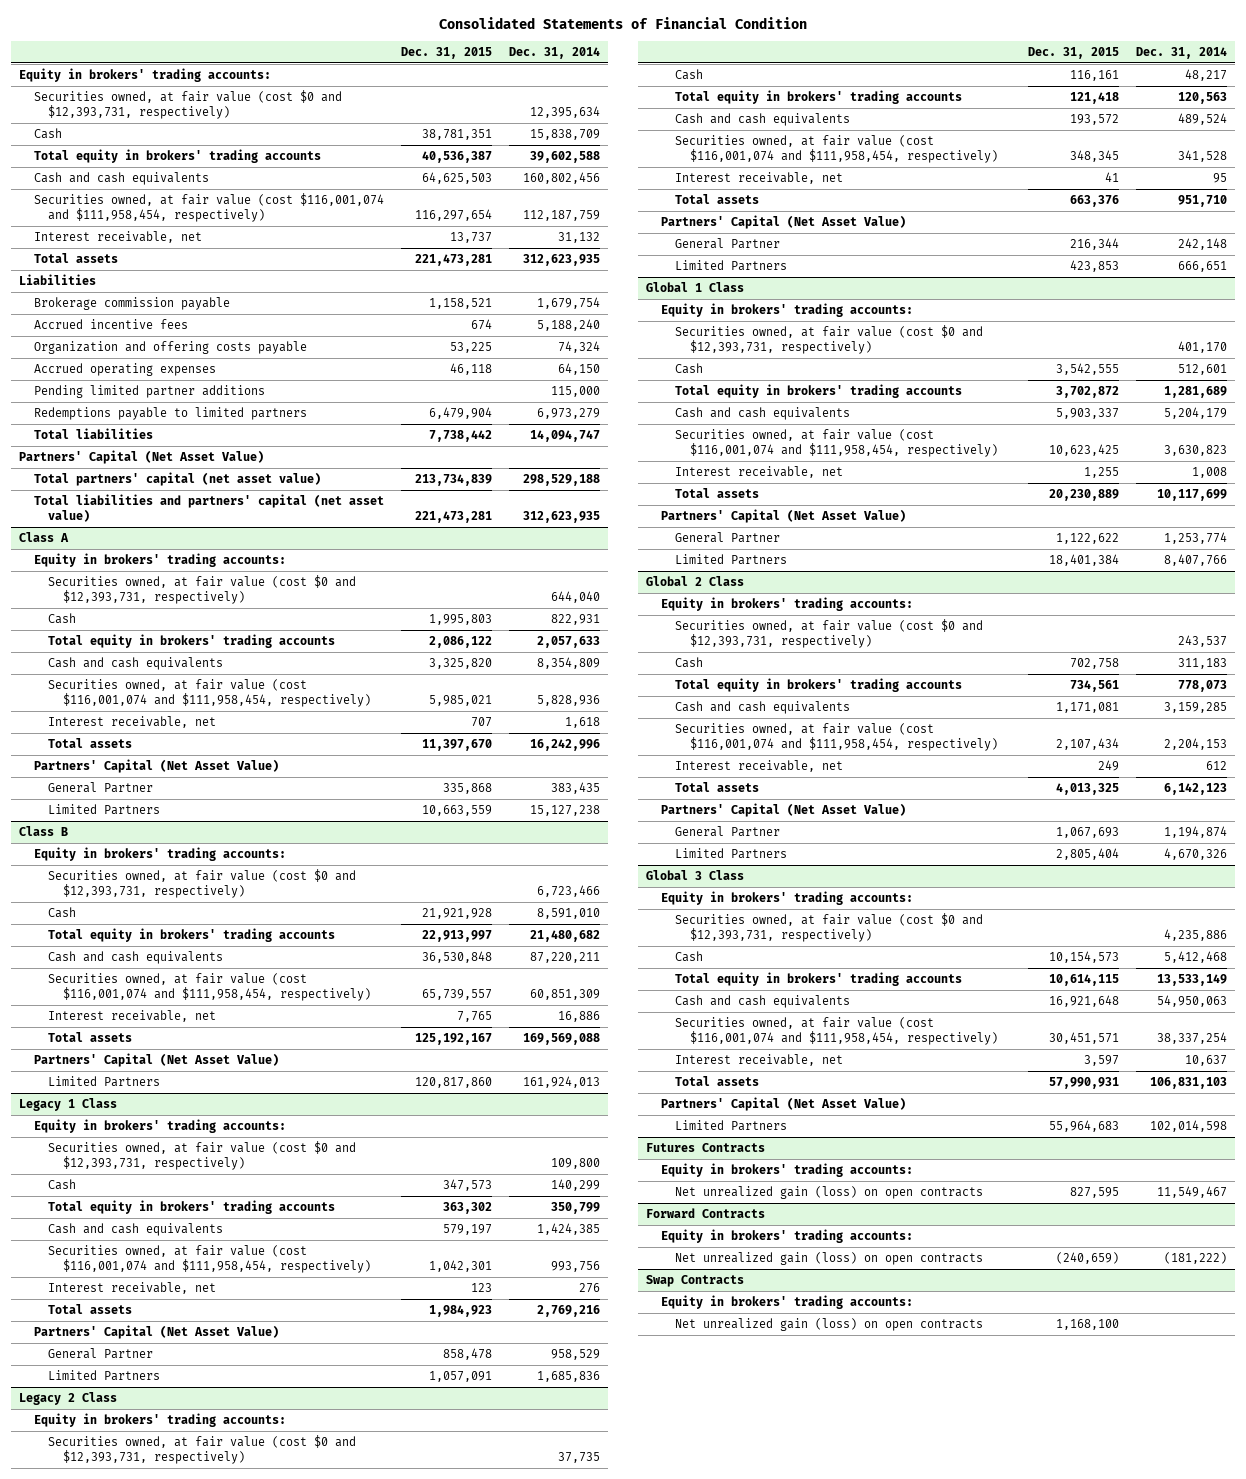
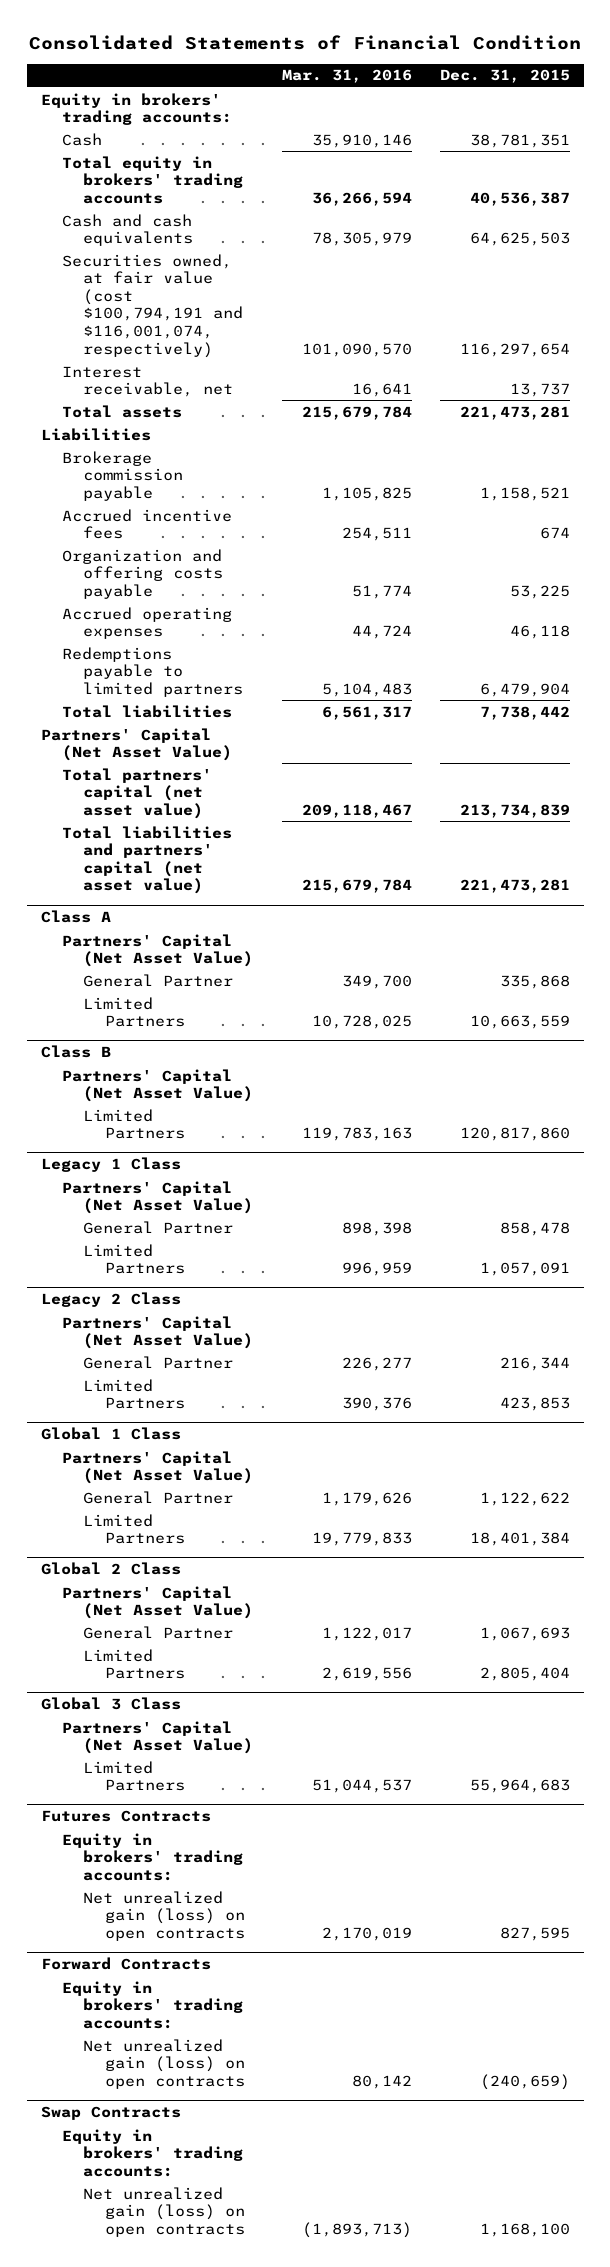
- | Dec. 31, 2015 | Dec. 31, 2014
+ | Mar. 31, 2016 | Dec. 31, 2015
- Securities owned, at fair value (cost $0 and $12,393,731, respectively) | | 12,395,634
- Securities owned, at fair value (cost $116,001,074 and $111,958,454, respectively) | 116,297,654 | 112,187,759
+ Securities owned, at fair value (cost $100,794,191 and $116,001,074, respectively) | 101,090,570 | 116,297,654
- Pending limited partner additions | | 115,000
@ Class A
- Equity in brokers' trading accounts:
- Securities owned, at fair value (cost $0 and $12,393,731, respectively) | | 644,040
- Cash | 1,995,803 | 822,931
- Total equity in brokers' trading accounts | 2,086,122 | 2,057,633
- Cash and cash equivalents | 3,325,820 | 8,354,809
- Securities owned, at fair value (cost $116,001,074 and $111,958,454, respectively) | 5,985,021 | 5,828,936
- Interest receivable, net | 707 | 1,618
- Total assets | 11,397,670 | 16,242,996
@ Class B
- Equity in brokers' trading accounts:
- Securities owned, at fair value (cost $0 and $12,393,731, respectively) | | 6,723,466
- Cash | 21,921,928 | 8,591,010
- Total equity in brokers' trading accounts | 22,913,997 | 21,480,682
- Cash and cash equivalents | 36,530,848 | 87,220,211
- Securities owned, at fair value (cost $116,001,074 and $111,958,454, respectively) | 65,739,557 | 60,851,309
- Interest receivable, net | 7,765 | 16,886
- Total assets | 125,192,167 | 169,569,088
@ Legacy 1 Class
- Equity in brokers' trading accounts:
- Securities owned, at fair value (cost $0 and $12,393,731, respectively) | | 109,800
- Cash | 347,573 | 140,299
- Total equity in brokers' trading accounts | 363,302 | 350,799
- Cash and cash equivalents | 579,197 | 1,424,385
- Securities owned, at fair value (cost $116,001,074 and $111,958,454, respectively) | 1,042,301 | 993,756
- Interest receivable, net | 123 | 276
- Total assets | 1,984,923 | 2,769,216
@ Legacy 2 Class
- Equity in brokers' trading accounts:
- Securities owned, at fair value (cost $0 and $12,393,731, respectively) | | 37,735
- Cash | 116,161 | 48,217
- Total equity in brokers' trading accounts | 121,418 | 120,563
- Cash and cash equivalents | 193,572 | 489,524
- Securities owned, at fair value (cost $116,001,074 and $111,958,454, respectively) | 348,345 | 341,528
- Interest receivable, net | 41 | 95
- Total assets | 663,376 | 951,710
@ Global 1 Class
- Equity in brokers' trading accounts:
- Securities owned, at fair value (cost $0 and $12,393,731, respectively) | | 401,170
- Cash | 3,542,555 | 512,601
- Total equity in brokers' trading accounts | 3,702,872 | 1,281,689
- Cash and cash equivalents | 5,903,337 | 5,204,179
- Securities owned, at fair value (cost $116,001,074 and $111,958,454, respectively) | 10,623,425 | 3,630,823
- Interest receivable, net | 1,255 | 1,008
- Total assets | 20,230,889 | 10,117,699
@ Global 2 Class
- Equity in brokers' trading accounts:
- Securities owned, at fair value (cost $0 and $12,393,731, respectively) | | 243,537
- Cash | 702,758 | 311,183
- Total equity in brokers' trading accounts | 734,561 | 778,073
- Cash and cash equivalents | 1,171,081 | 3,159,285
- Securities owned, at fair value (cost $116,001,074 and $111,958,454, respectively) | 2,107,434 | 2,204,153
- Interest receivable, net | 249 | 612
- Total assets | 4,013,325 | 6,142,123
@ Global 3 Class
- Equity in brokers' trading accounts:
- Securities owned, at fair value (cost $0 and $12,393,731, respectively) | | 4,235,886
- Cash | 10,154,573 | 5,412,468
- Total equity in brokers' trading accounts | 10,614,115 | 13,533,149
- Cash and cash equivalents | 16,921,648 | 54,950,063
- Securities owned, at fair value (cost $116,001,074 and $111,958,454, respectively) | 30,451,571 | 38,337,254
- Interest receivable, net | 3,597 | 10,637
- Total assets | 57,990,931 | 106,831,103

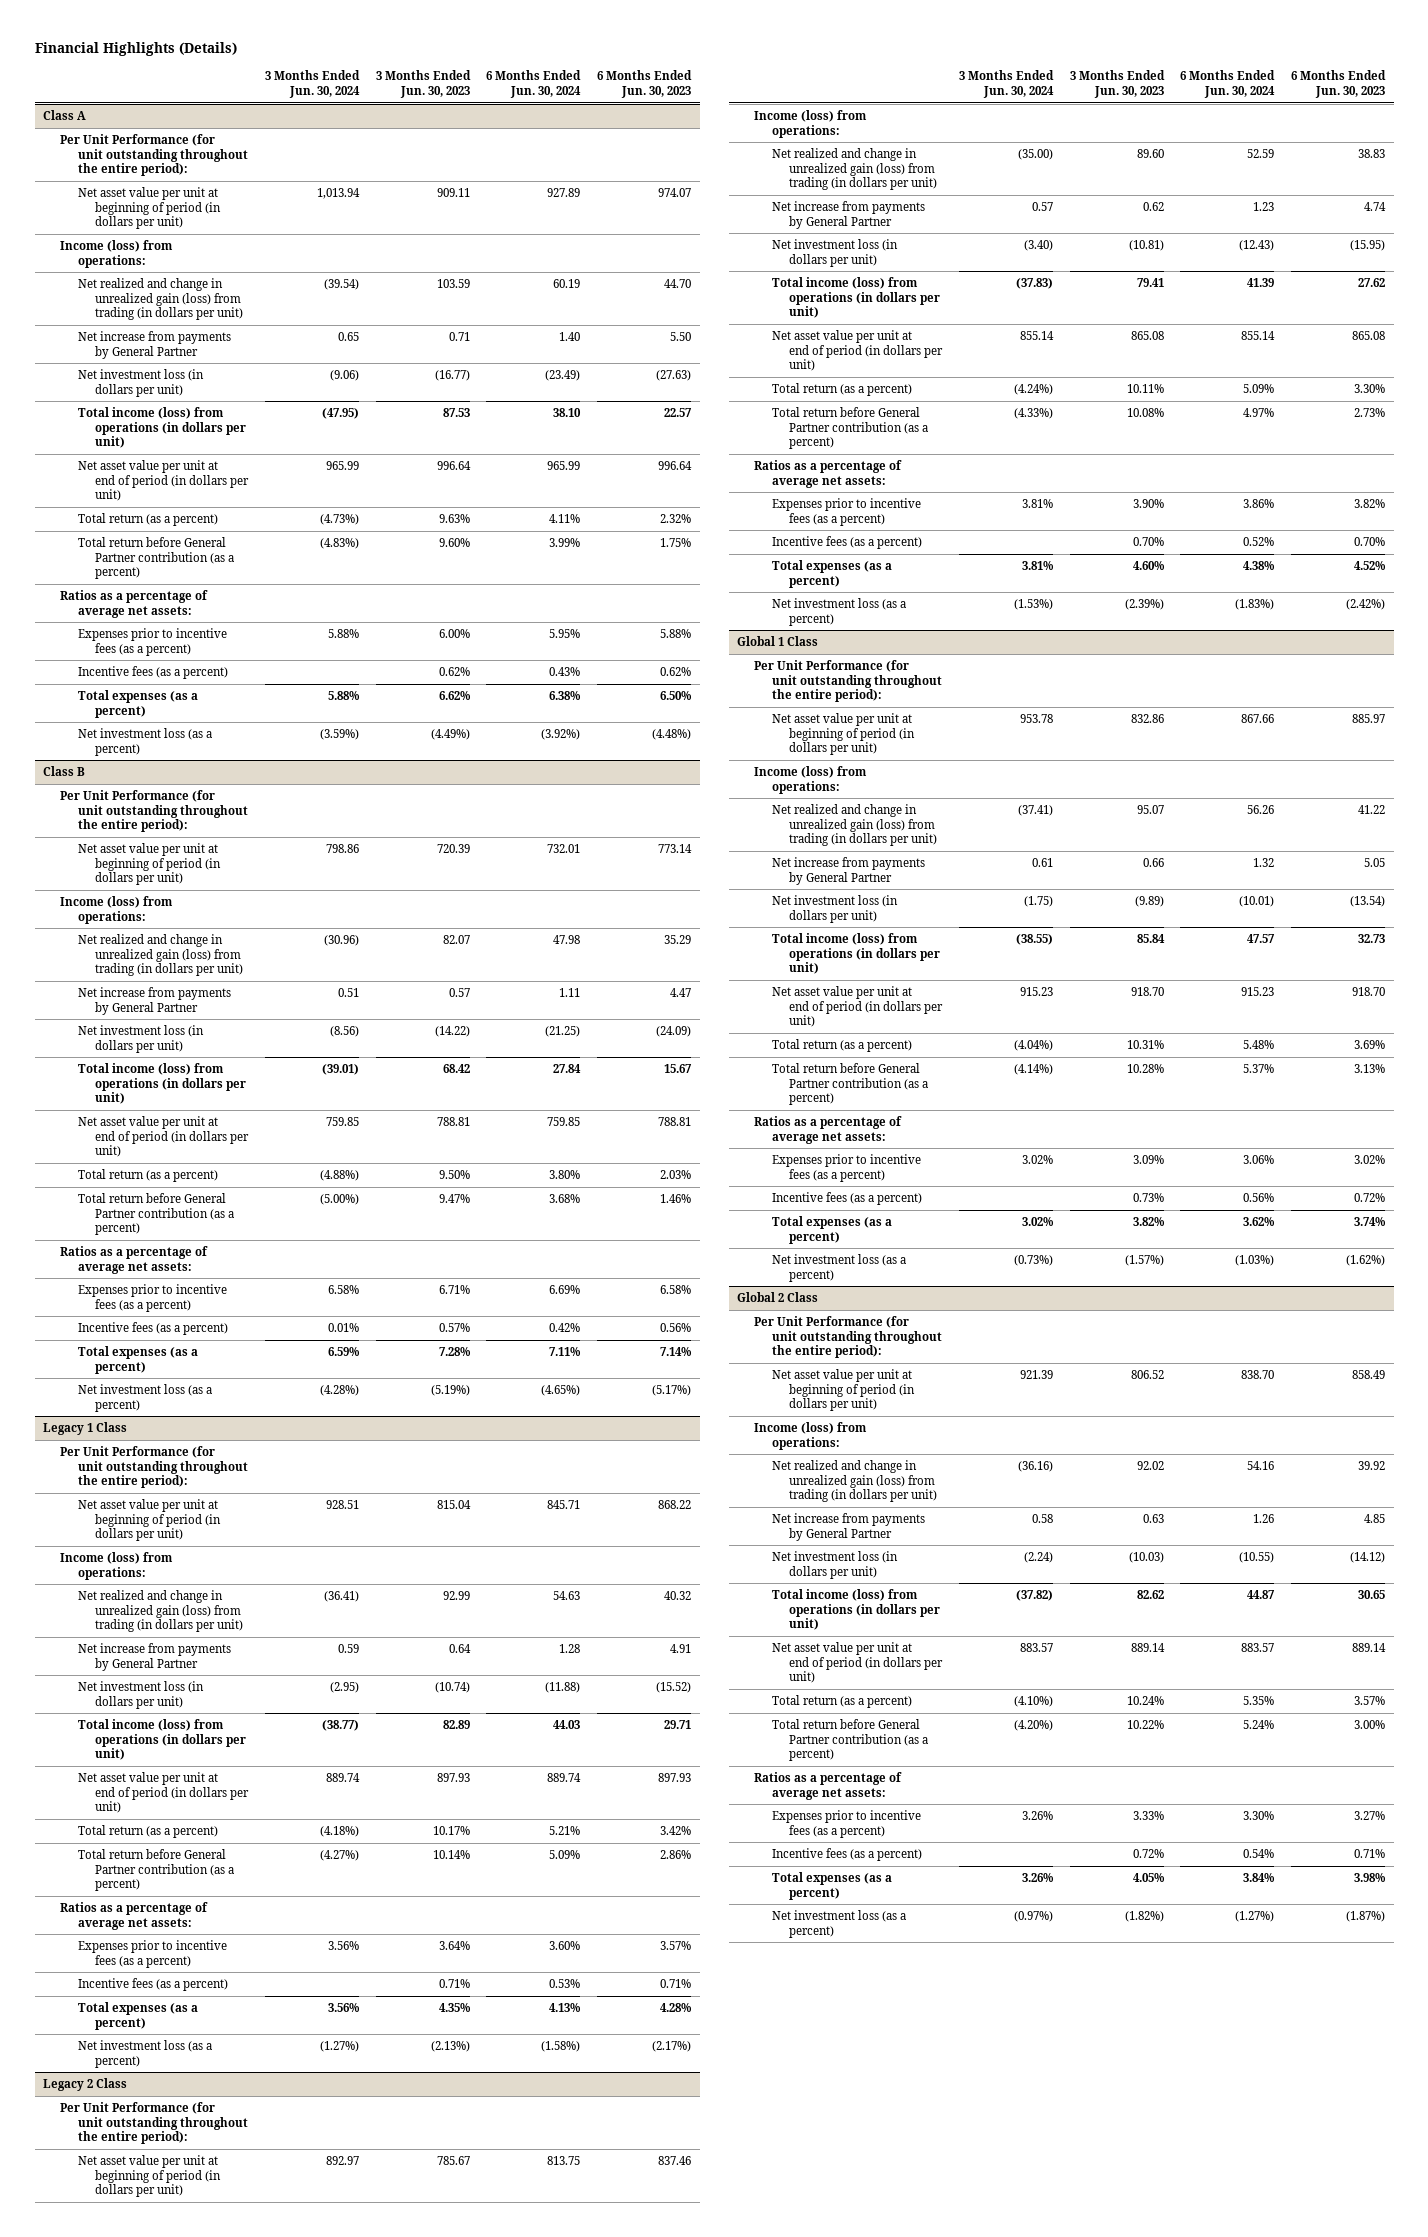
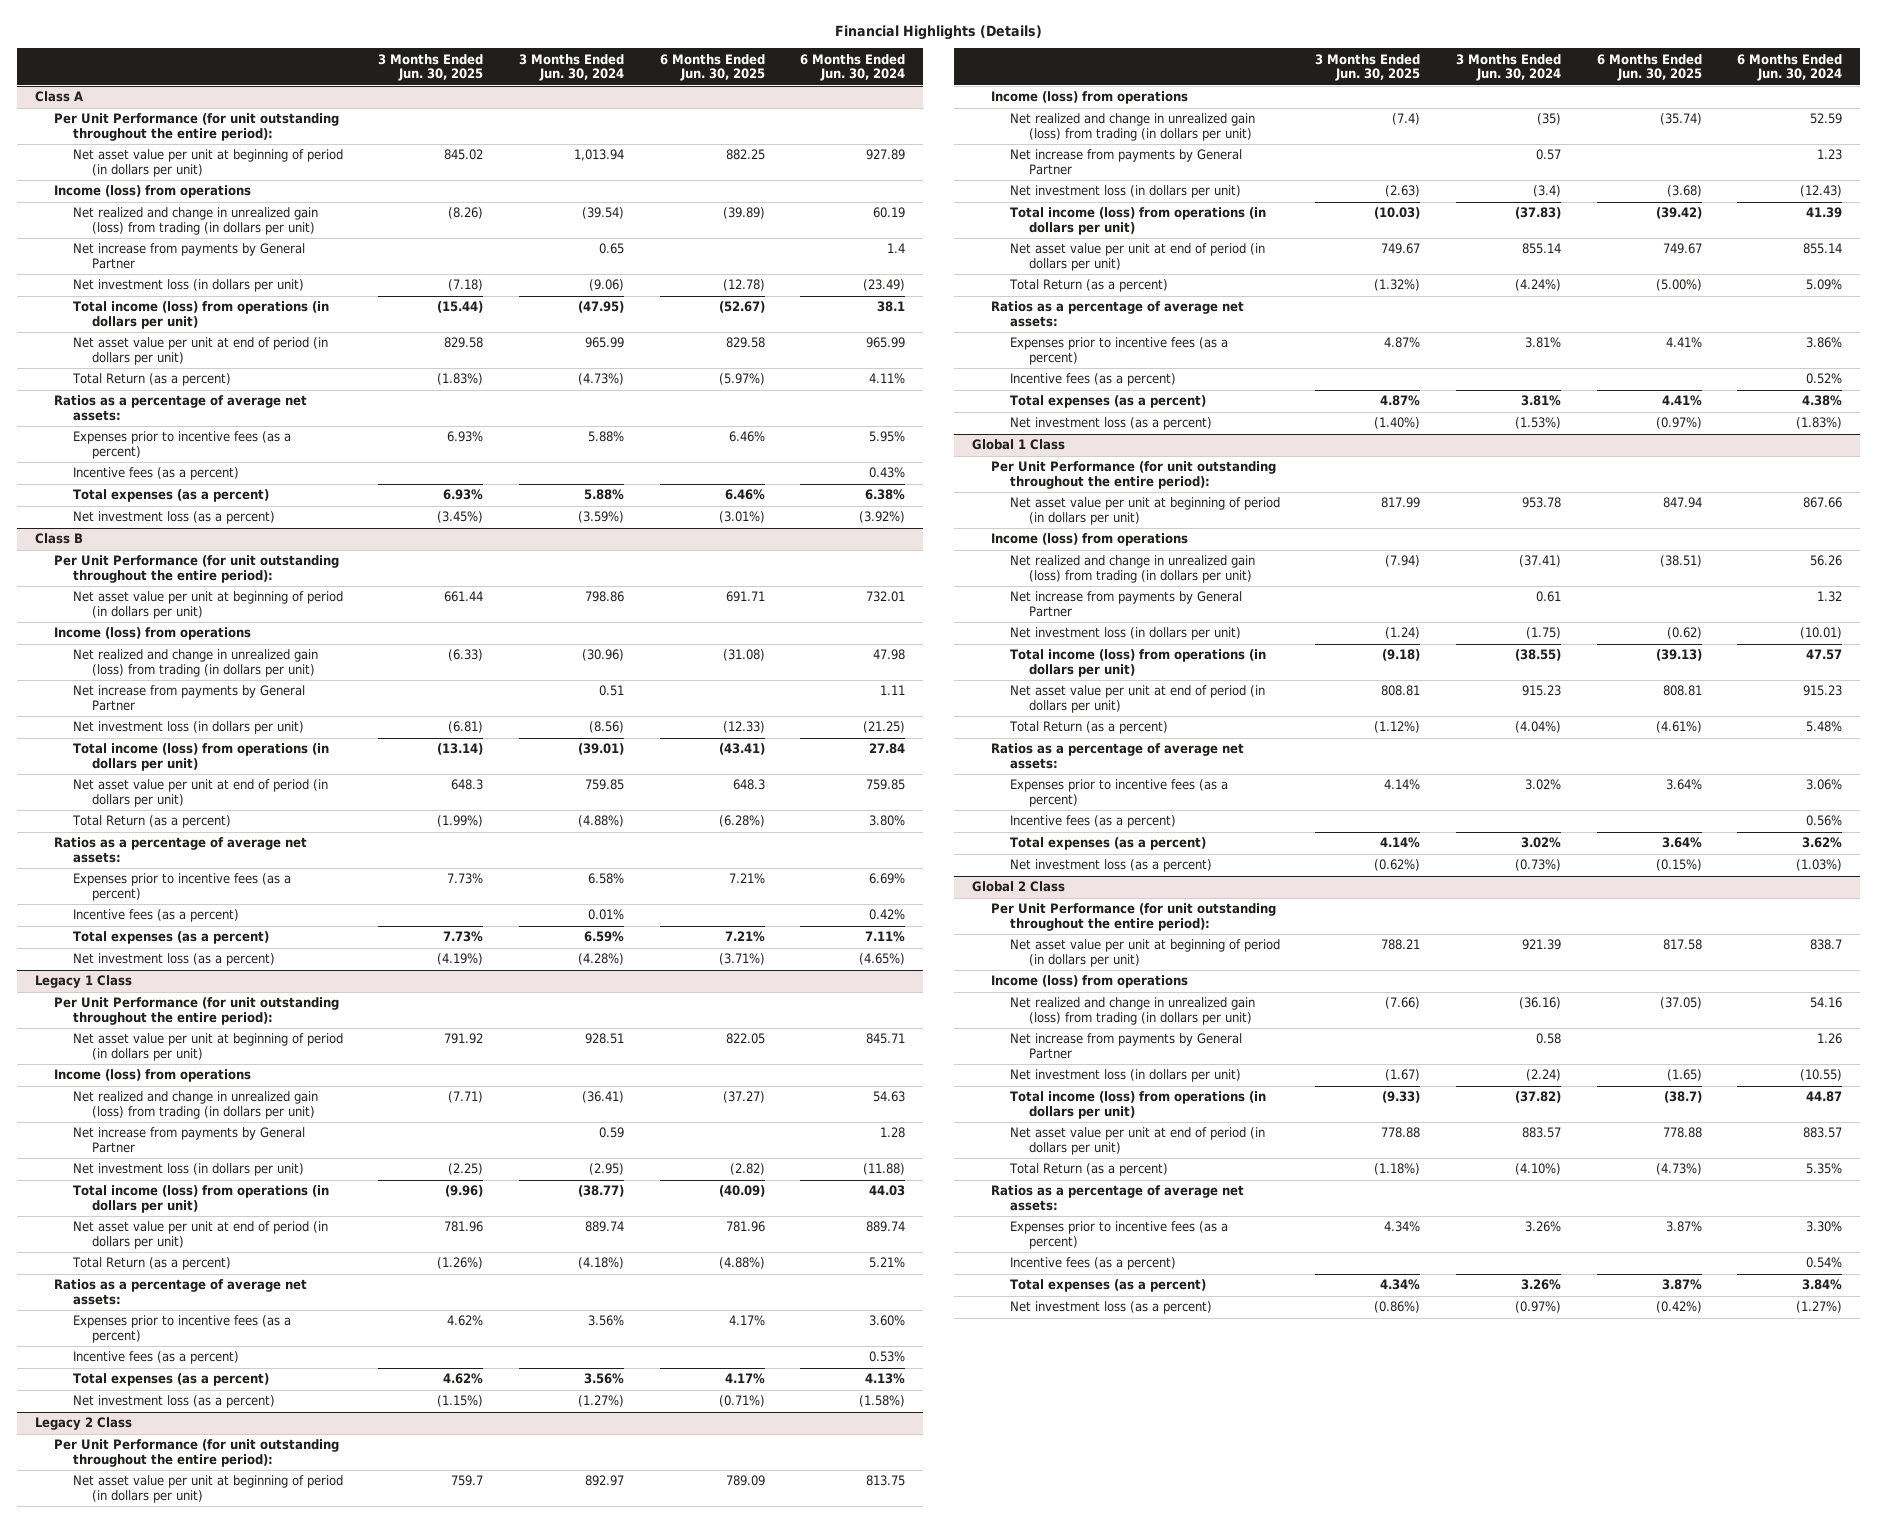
- | 3 Months Ended Jun. 30, 2024 | 3 Months Ended Jun. 30, 2023 | 6 Months Ended Jun. 30, 2024 | 6 Months Ended Jun. 30, 2023
+ | 3 Months Ended Jun. 30, 2025 | 3 Months Ended Jun. 30, 2024 | 6 Months Ended Jun. 30, 2025 | 6 Months Ended Jun. 30, 2024
@ Class A
- Income (loss) from operations:
+ Income (loss) from operations
- Net increase from payments by General Partner | 0.65 | 0.71 | 1.40 | 5.50
+ Net increase from payments by General Partner | | 0.65 | | 1.4
- Total income (loss) from operations (in dollars per unit) | (47.95) | 87.53 | 38.10 | 22.57
+ Total income (loss) from operations (in dollars per unit) | (15.44) | (47.95) | (52.67) | 38.1
- Total return (as a percent) | (4.73%) | 9.63% | 4.11% | 2.32%
- Total return before General Partner contribution (as a percent) | (4.83%) | 9.60% | 3.99% | 1.75%
+ Total Return (as a percent) | (1.83%) | (4.73%) | (5.97%) | 4.11%
@ Class B
- Income (loss) from operations:
+ Income (loss) from operations
- Total return (as a percent) | (4.88%) | 9.50% | 3.80% | 2.03%
- Total return before General Partner contribution (as a percent) | (5.00%) | 9.47% | 3.68% | 1.46%
+ Total Return (as a percent) | (1.99%) | (4.88%) | (6.28%) | 3.80%
@ Legacy 1 Class
- Income (loss) from operations:
+ Income (loss) from operations
- Total return (as a percent) | (4.18%) | 10.17% | 5.21% | 3.42%
- Total return before General Partner contribution (as a percent) | (4.27%) | 10.14% | 5.09% | 2.86%
+ Total Return (as a percent) | (1.26%) | (4.18%) | (4.88%) | 5.21%
@ Legacy 2 Class
- Income (loss) from operations:
- Net realized and change in unrealized gain (loss) from trading (in dollars per unit) | (35.00) | 89.60 | 52.59 | 38.83
+ Income (loss) from operations
+ Net realized and change in unrealized gain (loss) from trading (in dollars per unit) | (7.4) | (35) | (35.74) | 52.59
- Net investment loss (in dollars per unit) | (3.40) | (10.81) | (12.43) | (15.95)
+ Net investment loss (in dollars per unit) | (2.63) | (3.4) | (3.68) | (12.43)
- Total return (as a percent) | (4.24%) | 10.11% | 5.09% | 3.30%
- Total return before General Partner contribution (as a percent) | (4.33%) | 10.08% | 4.97% | 2.73%
+ Total Return (as a percent) | (1.32%) | (4.24%) | (5.00%) | 5.09%
@ Global 1 Class
- Income (loss) from operations:
+ Income (loss) from operations
- Total return (as a percent) | (4.04%) | 10.31% | 5.48% | 3.69%
- Total return before General Partner contribution (as a percent) | (4.14%) | 10.28% | 5.37% | 3.13%
+ Total Return (as a percent) | (1.12%) | (4.04%) | (4.61%) | 5.48%
@ Global 2 Class
- Net asset value per unit at beginning of period (in dollars per unit) | 921.39 | 806.52 | 838.70 | 858.49
- Income (loss) from operations:
+ Net asset value per unit at beginning of period (in dollars per unit) | 788.21 | 921.39 | 817.58 | 838.7
+ Income (loss) from operations
- Total return (as a percent) | (4.10%) | 10.24% | 5.35% | 3.57%
- Total return before General Partner contribution (as a percent) | (4.20%) | 10.22% | 5.24% | 3.00%
+ Total Return (as a percent) | (1.18%) | (4.10%) | (4.73%) | 5.35%

